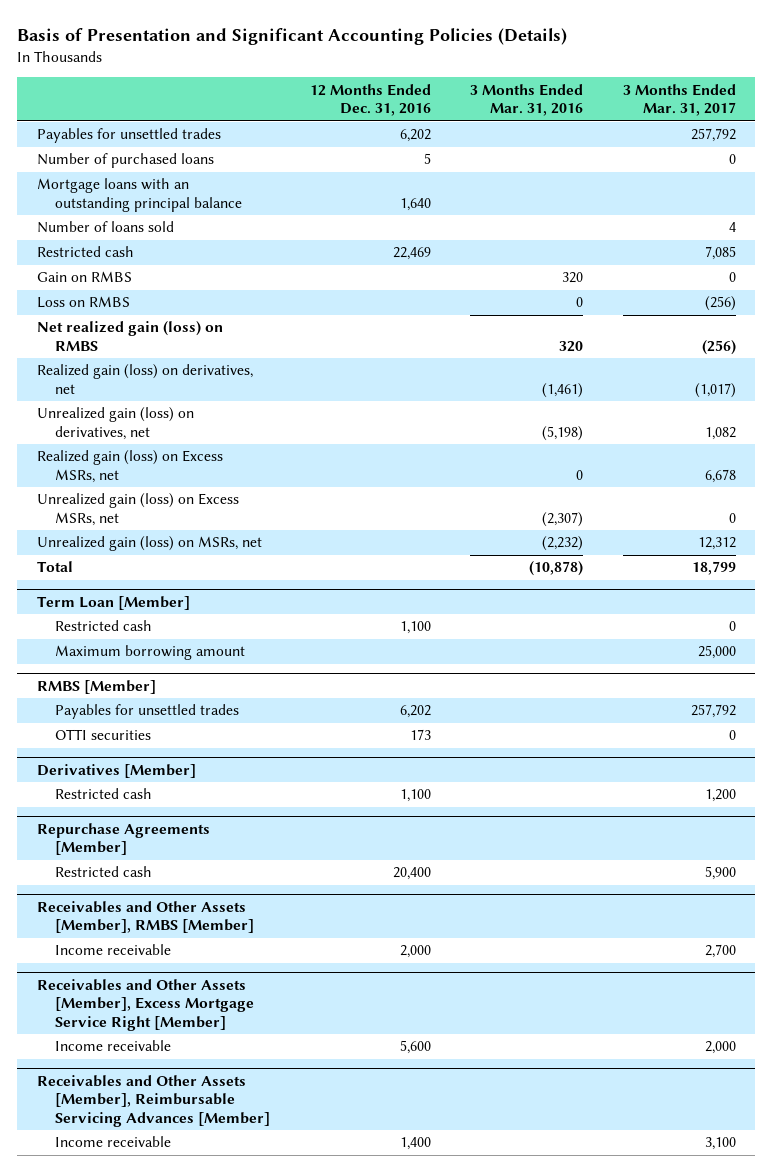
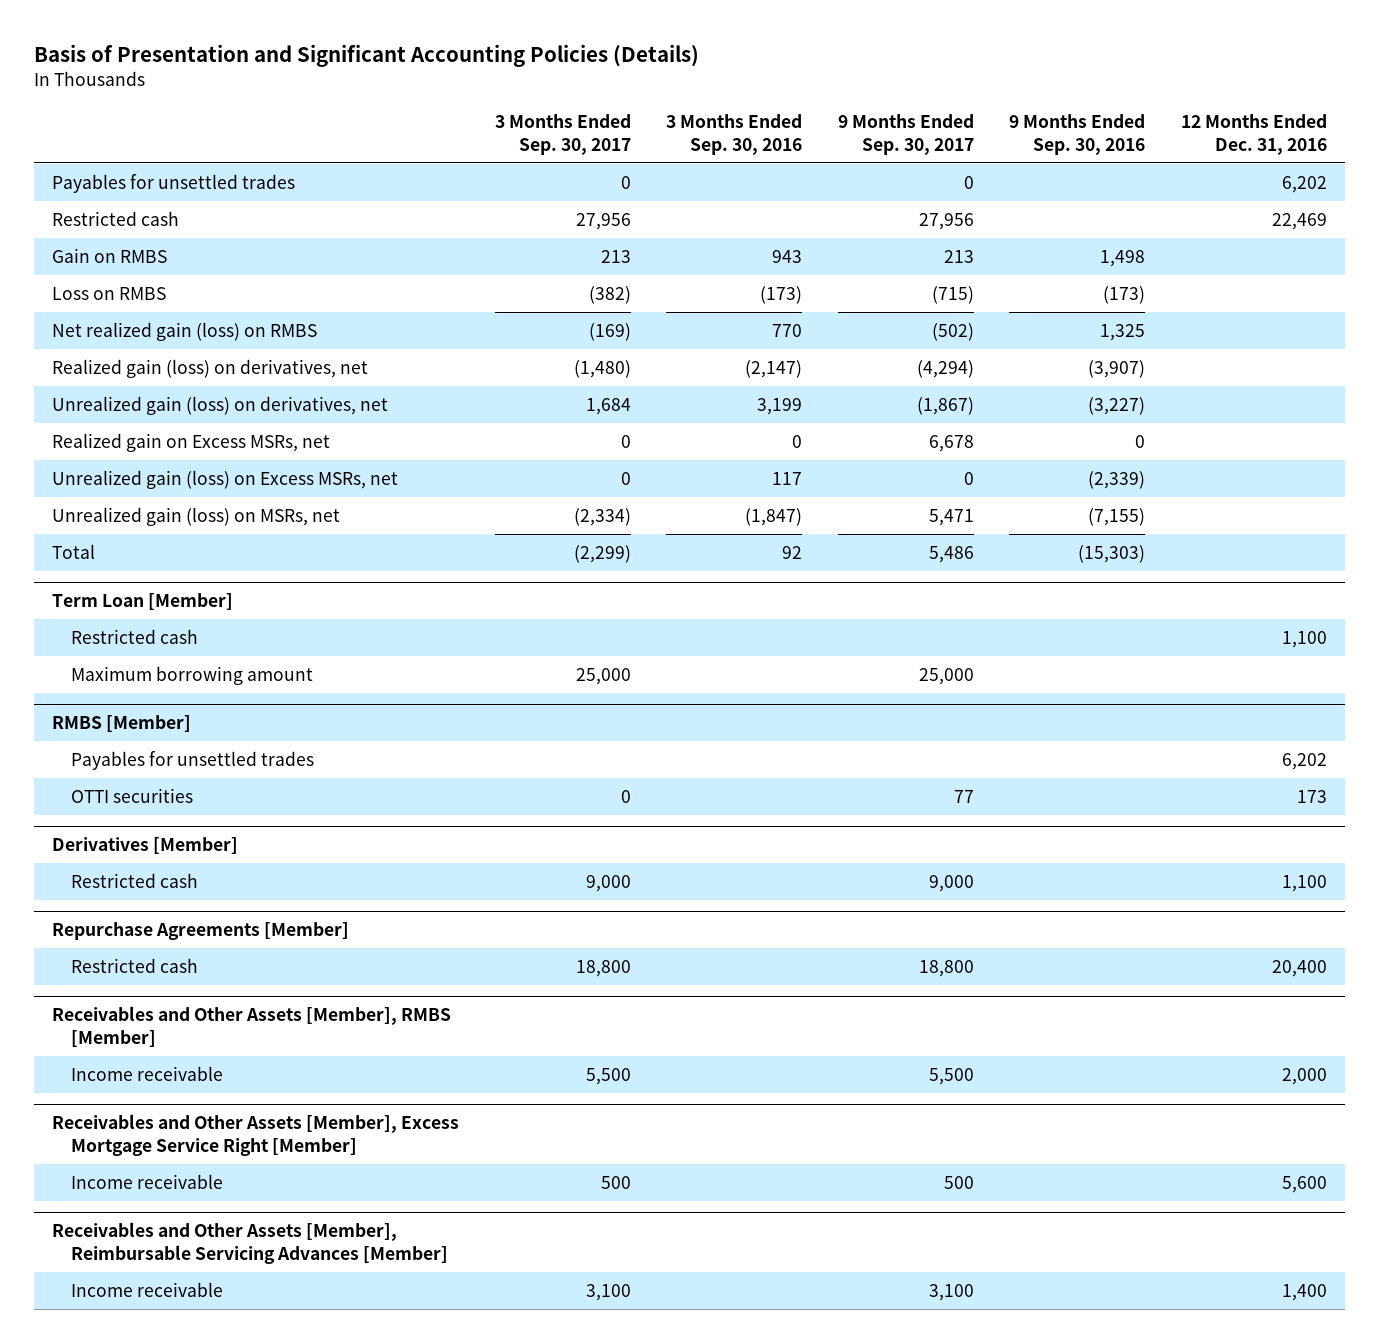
- | 12 Months Ended Dec. 31, 2016 | 3 Months Ended Mar. 31, 2016 | 3 Months Ended Mar. 31, 2017
+ | 3 Months Ended Sep. 30, 2017 | 3 Months Ended Sep. 30, 2016 | 9 Months Ended Sep. 30, 2017 | 9 Months Ended Sep. 30, 2016 | 12 Months Ended Dec. 31, 2016
- Number of purchased loans | 5 | | 0
- Mortgage loans with an outstanding principal balance | 1,640 | |
- Number of loans sold | | | 4
- Realized gain (loss) on Excess MSRs, net | | 0 | 6,678
+ Realized gain on Excess MSRs, net | 0 | 0 | 6,678 | 0 |

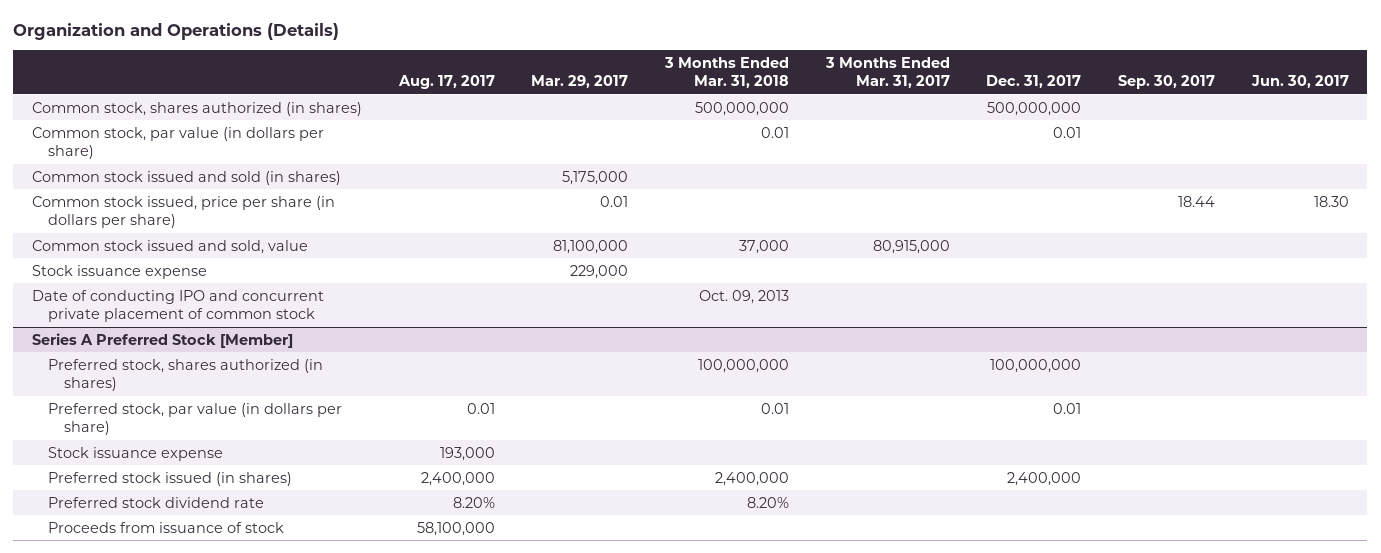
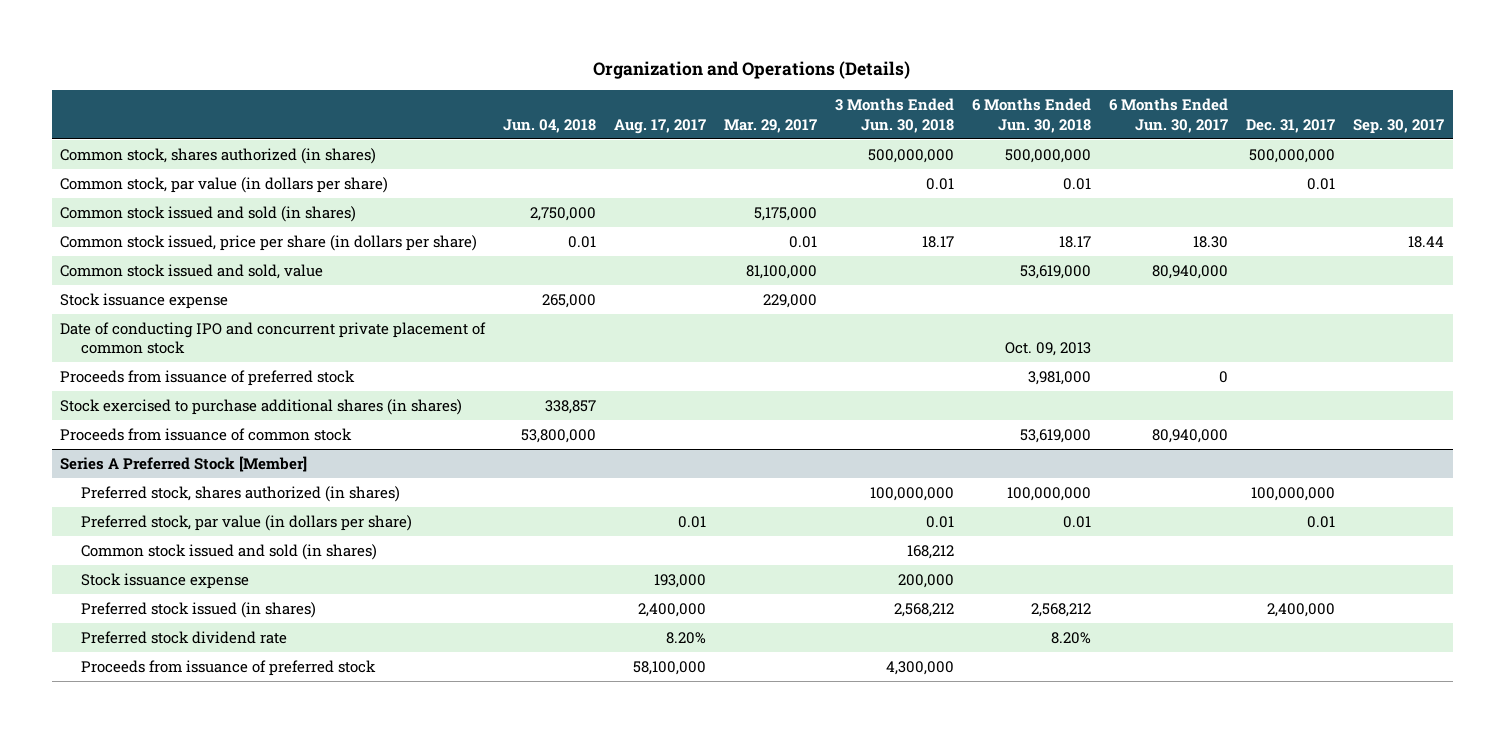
- | Aug. 17, 2017 | Mar. 29, 2017 | 3 Months Ended Mar. 31, 2018 | 3 Months Ended Mar. 31, 2017 | Dec. 31, 2017 | Sep. 30, 2017 | Jun. 30, 2017
+ | Jun. 04, 2018 | Aug. 17, 2017 | Mar. 29, 2017 | 3 Months Ended Jun. 30, 2018 | 6 Months Ended Jun. 30, 2018 | 6 Months Ended Jun. 30, 2017 | Dec. 31, 2017 | Sep. 30, 2017
+ Proceeds from issuance of preferred stock | | | | | 3,981,000 | 0 | |
+ Stock exercised to purchase additional shares (in shares) | 338,857 | | | | | | |
+ Proceeds from issuance of common stock | 53,800,000 | | | | 53,619,000 | 80,940,000 | |
@ Series A Preferred Stock [Member]
+ Common stock issued and sold (in shares) | | | | 168,212 | | | |
- Proceeds from issuance of stock | 58,100,000 | | | | | |
+ Proceeds from issuance of preferred stock | | 58,100,000 | | 4,300,000 | | | |

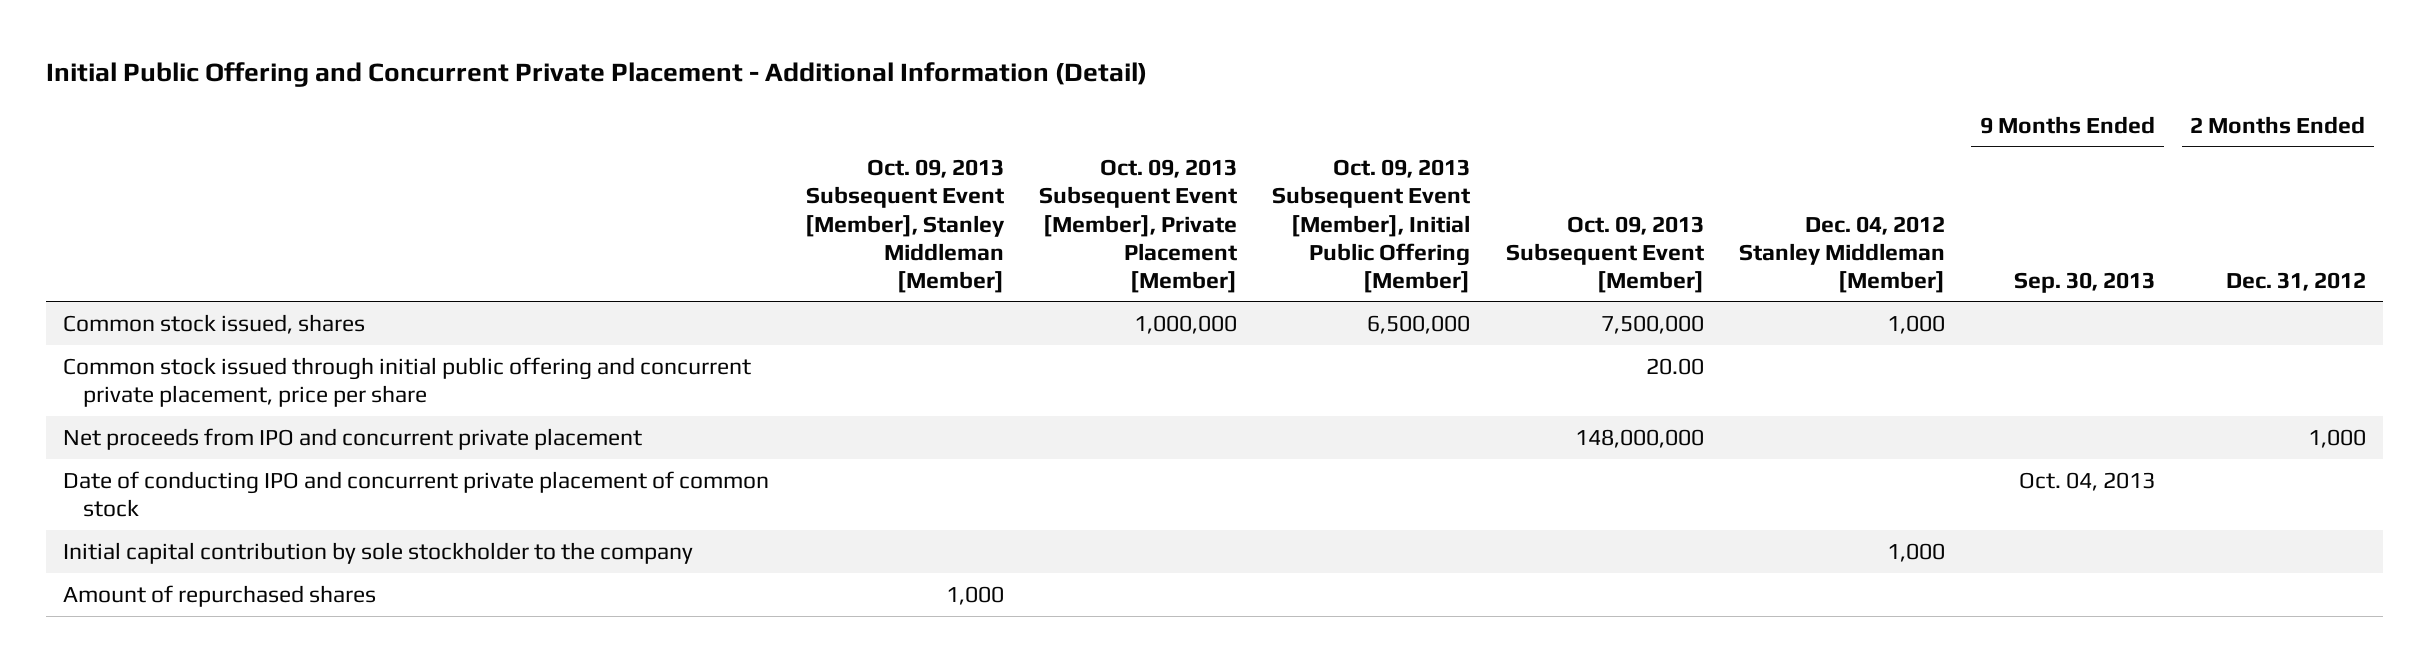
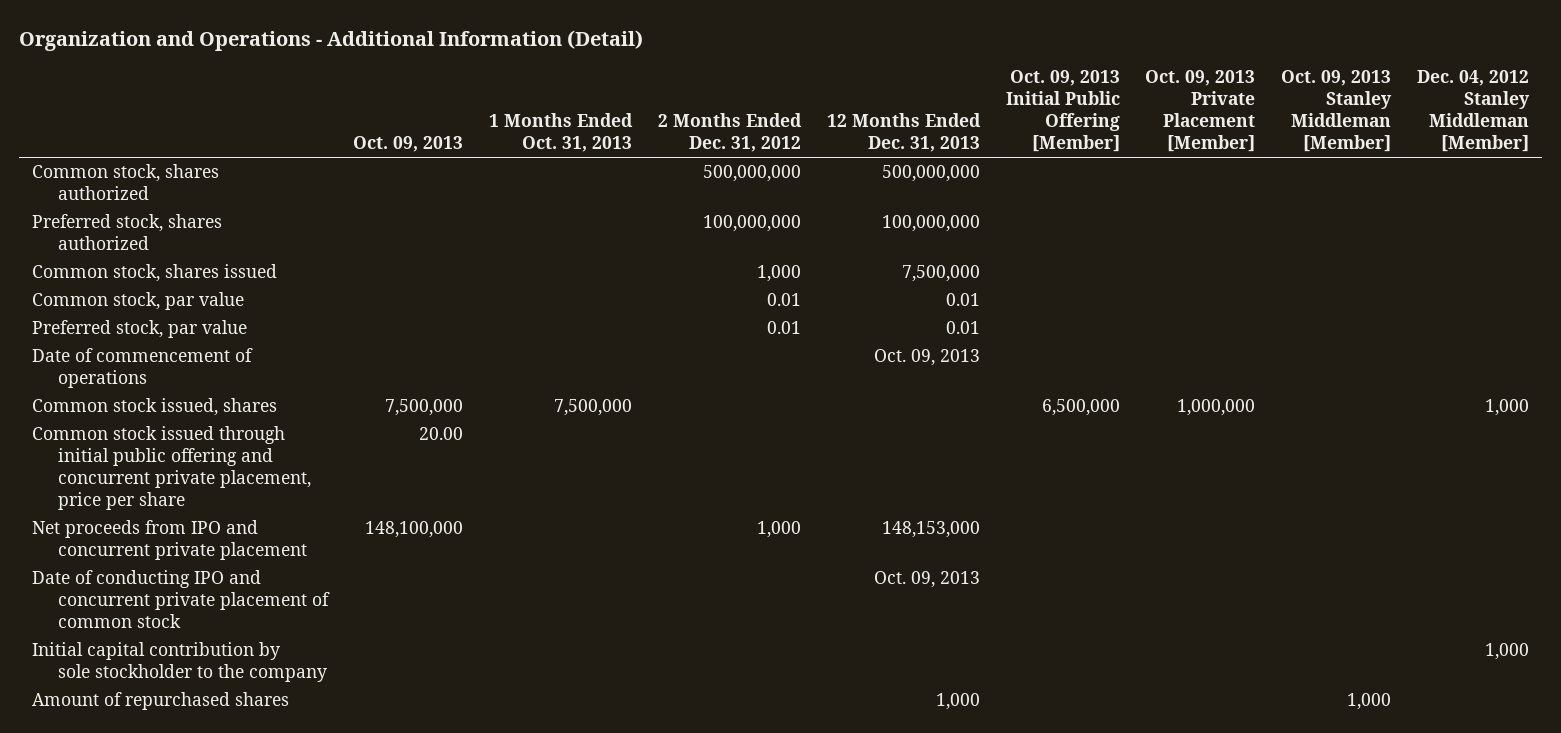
- Initial Public Offering and Concurrent Private Placement - Additional Information (Detail)
+ Organization and Operations - Additional Information (Detail)
- | Oct. 09, 2013 Subsequent Event [Member], Stanley Middleman [Member] | Oct. 09, 2013 Subsequent Event [Member], Private Placement [Member] | Oct. 09, 2013 Subsequent Event [Member], Initial Public Offering [Member] | Oct. 09, 2013 Subsequent Event [Member] | Dec. 04, 2012 Stanley Middleman [Member] | 9 Months Ended Sep. 30, 2013 | 2 Months Ended Dec. 31, 2012
+ | Oct. 09, 2013 | 1 Months Ended Oct. 31, 2013 | 2 Months Ended Dec. 31, 2012 | 12 Months Ended Dec. 31, 2013 | Oct. 09, 2013 Initial Public Offering [Member] | Oct. 09, 2013 Private Placement [Member] | Oct. 09, 2013 Stanley Middleman [Member] | Dec. 04, 2012 Stanley Middleman [Member]
+ Common stock, shares authorized | | | 500,000,000 | 500,000,000 | | | |
+ Preferred stock, shares authorized | | | 100,000,000 | 100,000,000 | | | |
+ Common stock, shares issued | | | 1,000 | 7,500,000 | | | |
+ Common stock, par value | | | 0.01 | 0.01 | | | |
+ Preferred stock, par value | | | 0.01 | 0.01 | | | |
+ Date of commencement of operations | | | | Oct. 09, 2013 | | | |

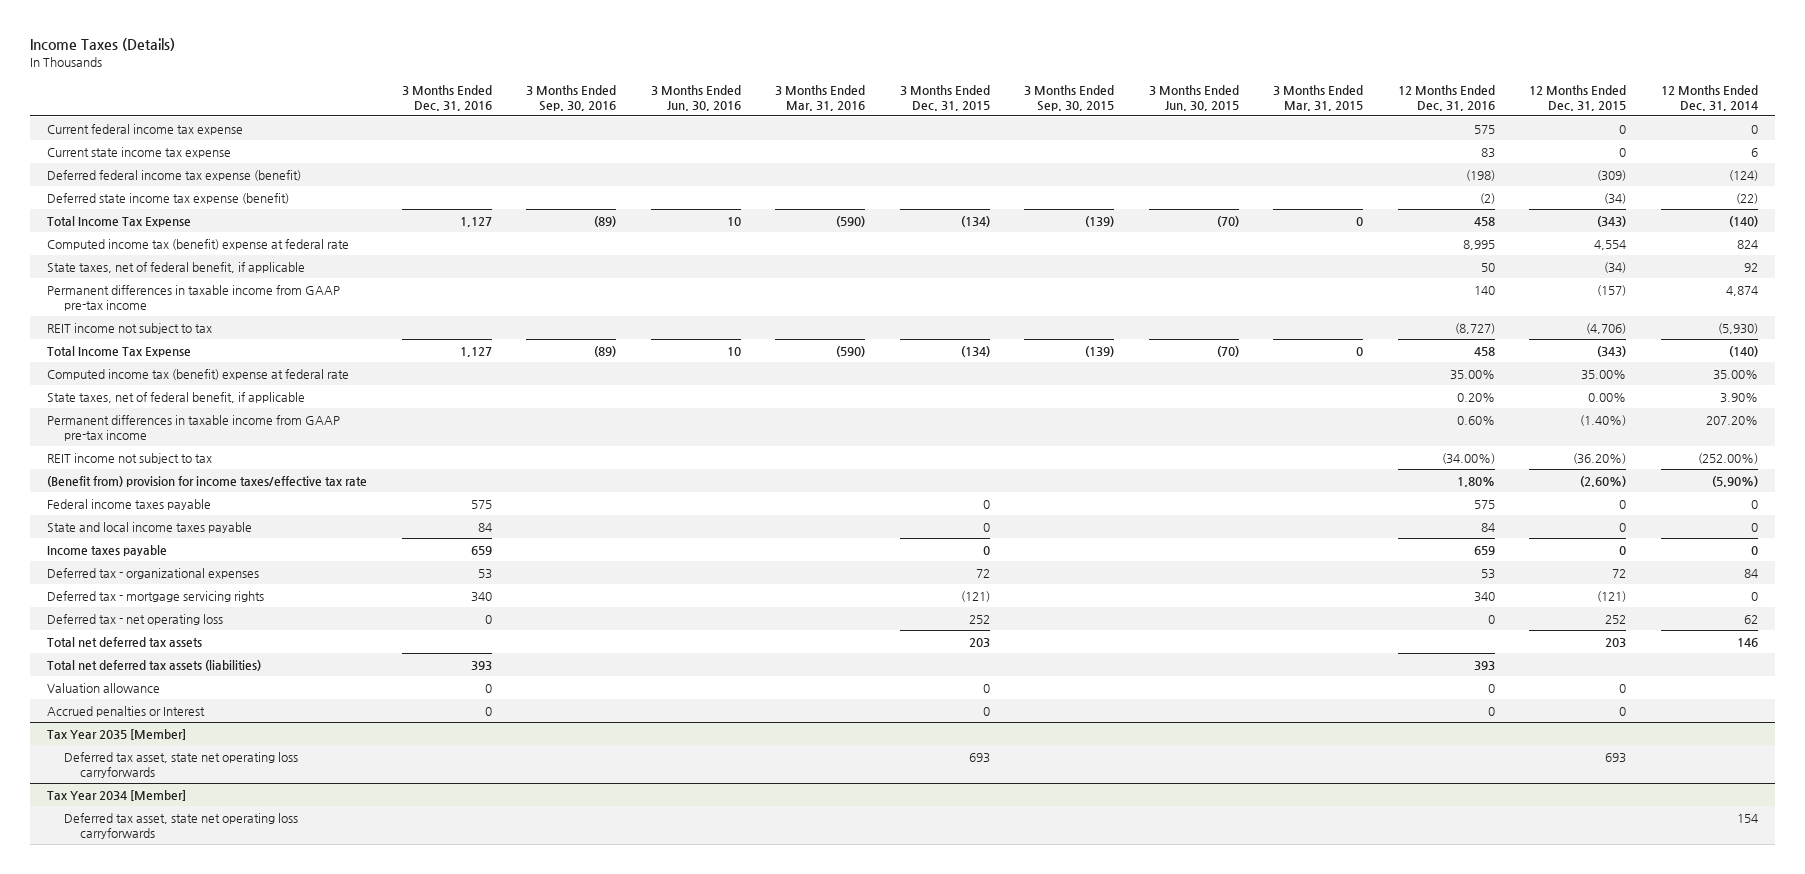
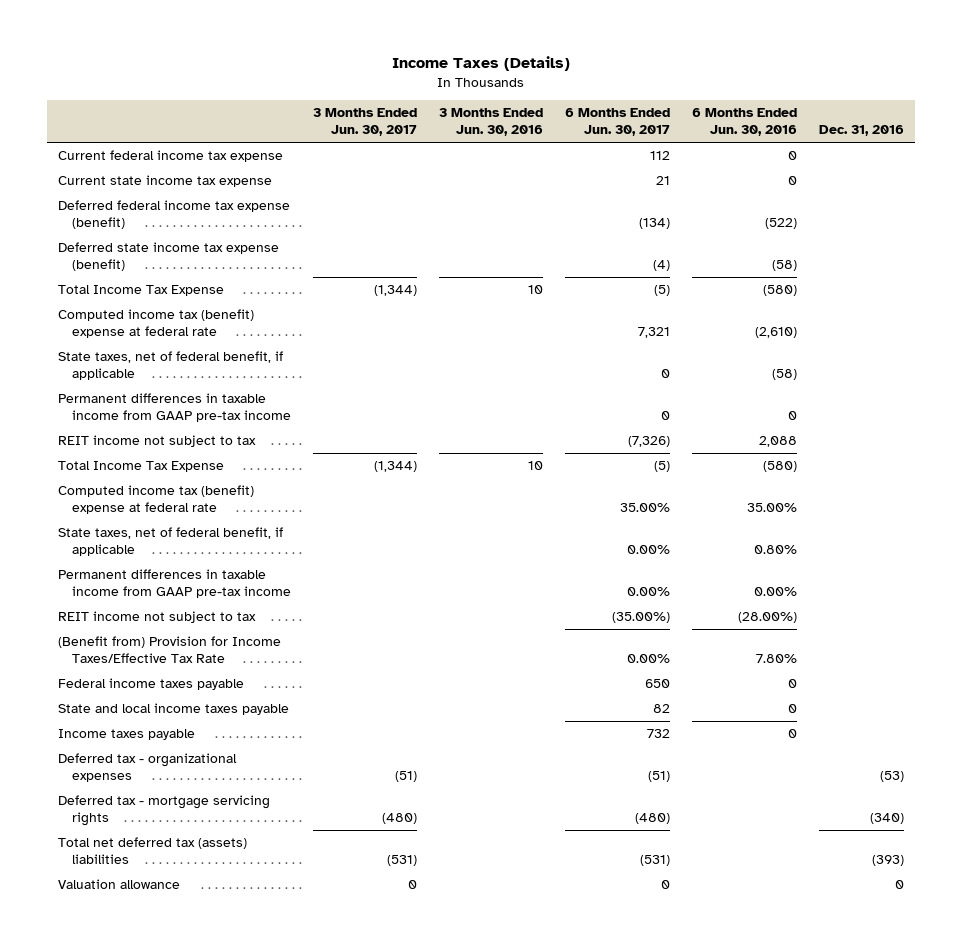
- | 3 Months Ended Dec. 31, 2016 | 3 Months Ended Sep. 30, 2016 | 3 Months Ended Jun. 30, 2016 | 3 Months Ended Mar. 31, 2016 | 3 Months Ended Dec. 31, 2015 | 3 Months Ended Sep. 30, 2015 | 3 Months Ended Jun. 30, 2015 | 3 Months Ended Mar. 31, 2015 | 12 Months Ended Dec. 31, 2016 | 12 Months Ended Dec. 31, 2015 | 12 Months Ended Dec. 31, 2014
+ | 3 Months Ended Jun. 30, 2017 | 3 Months Ended Jun. 30, 2016 | 6 Months Ended Jun. 30, 2017 | 6 Months Ended Jun. 30, 2016 | Dec. 31, 2016
- (Benefit from) provision for income taxes/effective tax rate | | | | | | | | | 1.80% | (2.60%) | (5.90%)
+ (Benefit from) Provision for Income Taxes/Effective Tax Rate | | | 0.00% | 7.80% |
- Deferred tax - net operating loss | 0 | | | | 252 | | | | 0 | 252 | 62
- Total net deferred tax assets | | | | | 203 | | | | | 203 | 146
- Total net deferred tax assets (liabilities) | 393 | | | | | | | | 393 | |
+ Total net deferred tax (assets) liabilities | (531) | | (531) | | (393)
- Accrued penalties or Interest | 0 | | | | 0 | | | | 0 | 0 |
- Tax Year 2035 [Member]
- Deferred tax asset, state net operating loss carryforwards | | | | | 693 | | | | | 693 |
- Tax Year 2034 [Member]
- Deferred tax asset, state net operating loss carryforwards | | | | | | | | | | | 154

